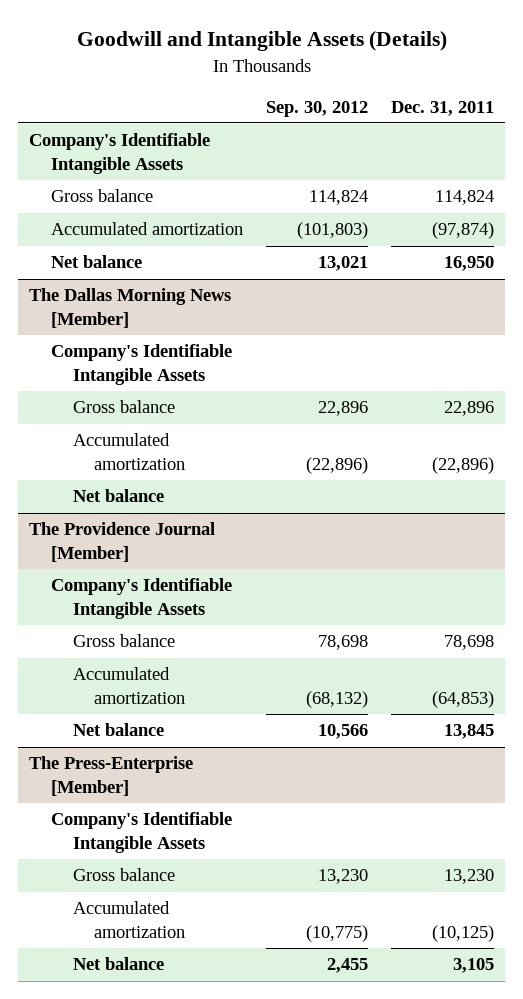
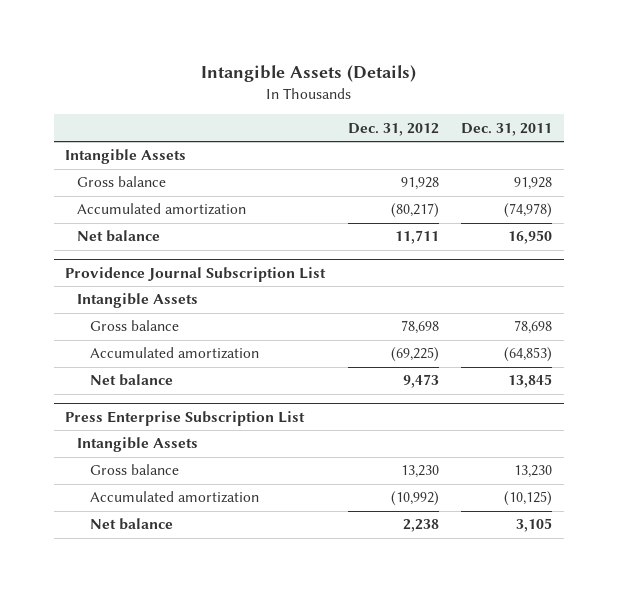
- Goodwill and Intangible Assets (Details)
+ Intangible Assets (Details)
- | Sep. 30, 2012 | Dec. 31, 2011
+ | Dec. 31, 2012 | Dec. 31, 2011
- Company's Identifiable Intangible Assets
- Gross balance | 114,824 | 114,824
- Accumulated amortization | (101,803) | (97,874)
+ Intangible Assets
+ Gross balance | 91,928 | 91,928
+ Accumulated amortization | (80,217) | (74,978)
- The Dallas Morning News [Member]
- Company's Identifiable Intangible Assets
- Gross balance | 22,896 | 22,896
- Accumulated amortization | (22,896) | (22,896)
- Net balance
- The Providence Journal [Member]
- Company's Identifiable Intangible Assets
+ Providence Journal Subscription List
+ Intangible Assets
- The Press-Enterprise [Member]
- Company's Identifiable Intangible Assets
+ Press Enterprise Subscription List
+ Intangible Assets

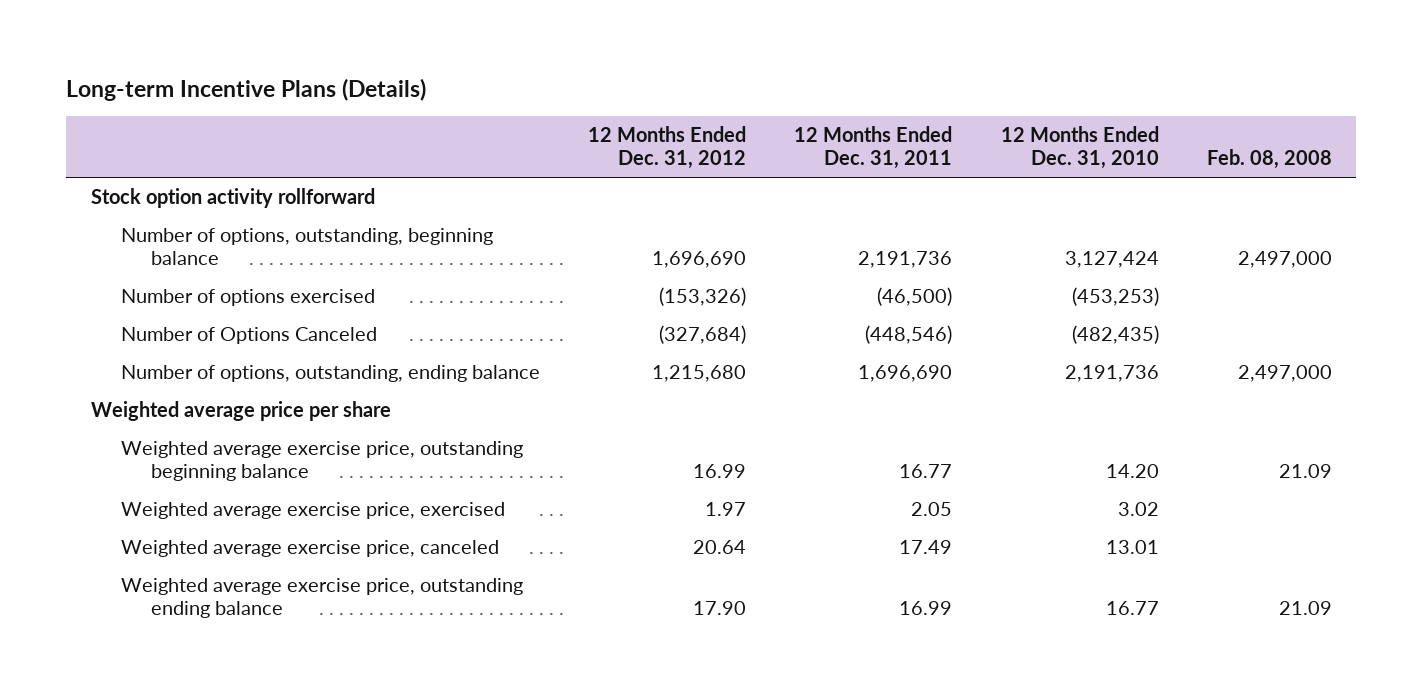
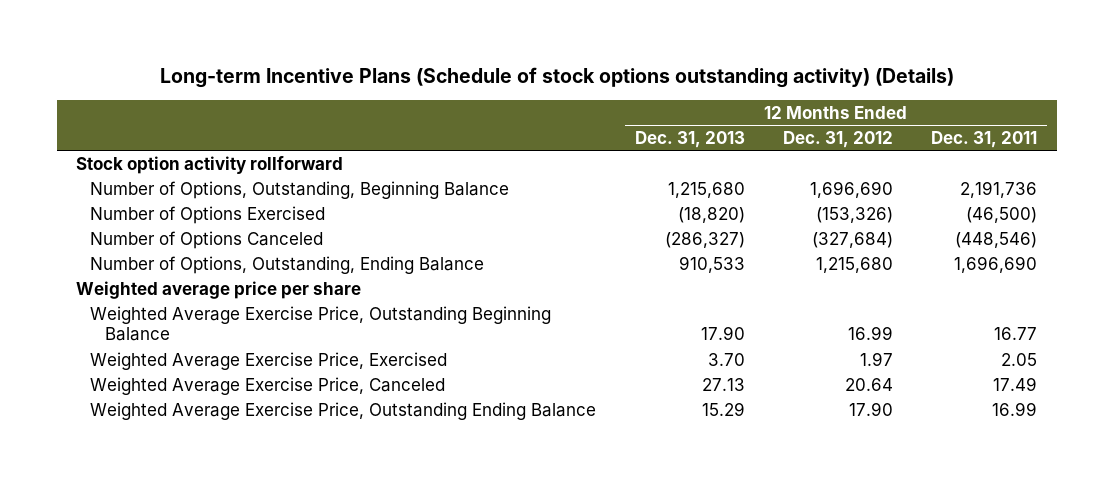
- Long-term Incentive Plans (Details)
+ Long-term Incentive Plans (Schedule of stock options outstanding activity) (Details)
- | 12 Months Ended Dec. 31, 2012 | 12 Months Ended Dec. 31, 2011 | 12 Months Ended Dec. 31, 2010 | Feb. 08, 2008
+ | 12 Months Ended Dec. 31, 2013 | 12 Months Ended Dec. 31, 2012 | 12 Months Ended Dec. 31, 2011
- Number of options, outstanding, beginning balance | 1,696,690 | 2,191,736 | 3,127,424 | 2,497,000
- Number of options exercised | (153,326) | (46,500) | (453,253) |
+ Number of Options, Outstanding, Beginning Balance | 1,215,680 | 1,696,690 | 2,191,736
+ Number of Options Exercised | (18,820) | (153,326) | (46,500)
- Number of options, outstanding, ending balance | 1,215,680 | 1,696,690 | 2,191,736 | 2,497,000
+ Number of Options, Outstanding, Ending Balance | 910,533 | 1,215,680 | 1,696,690
- Weighted average exercise price, outstanding beginning balance | 16.99 | 16.77 | 14.20 | 21.09
- Weighted average exercise price, exercised | 1.97 | 2.05 | 3.02 |
- Weighted average exercise price, canceled | 20.64 | 17.49 | 13.01 |
- Weighted average exercise price, outstanding ending balance | 17.90 | 16.99 | 16.77 | 21.09
+ Weighted Average Exercise Price, Outstanding Beginning Balance | 17.90 | 16.99 | 16.77
+ Weighted Average Exercise Price, Exercised | 3.70 | 1.97 | 2.05
+ Weighted Average Exercise Price, Canceled | 27.13 | 20.64 | 17.49
+ Weighted Average Exercise Price, Outstanding Ending Balance | 15.29 | 17.90 | 16.99

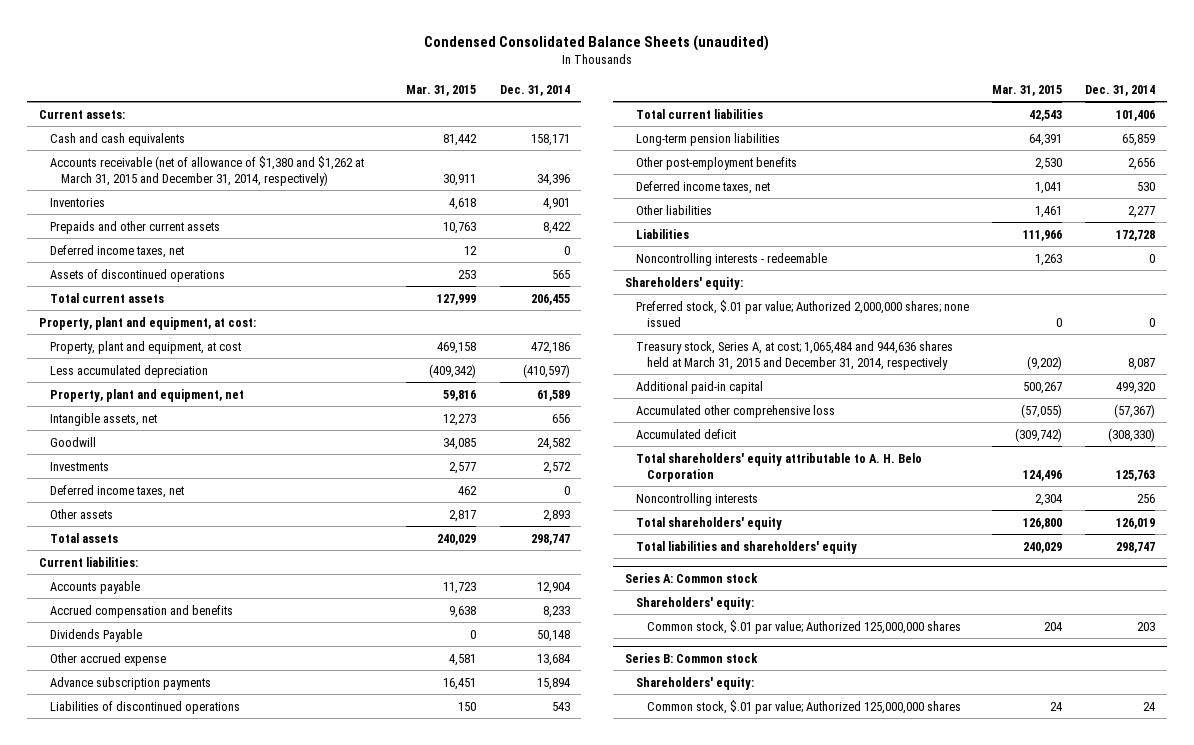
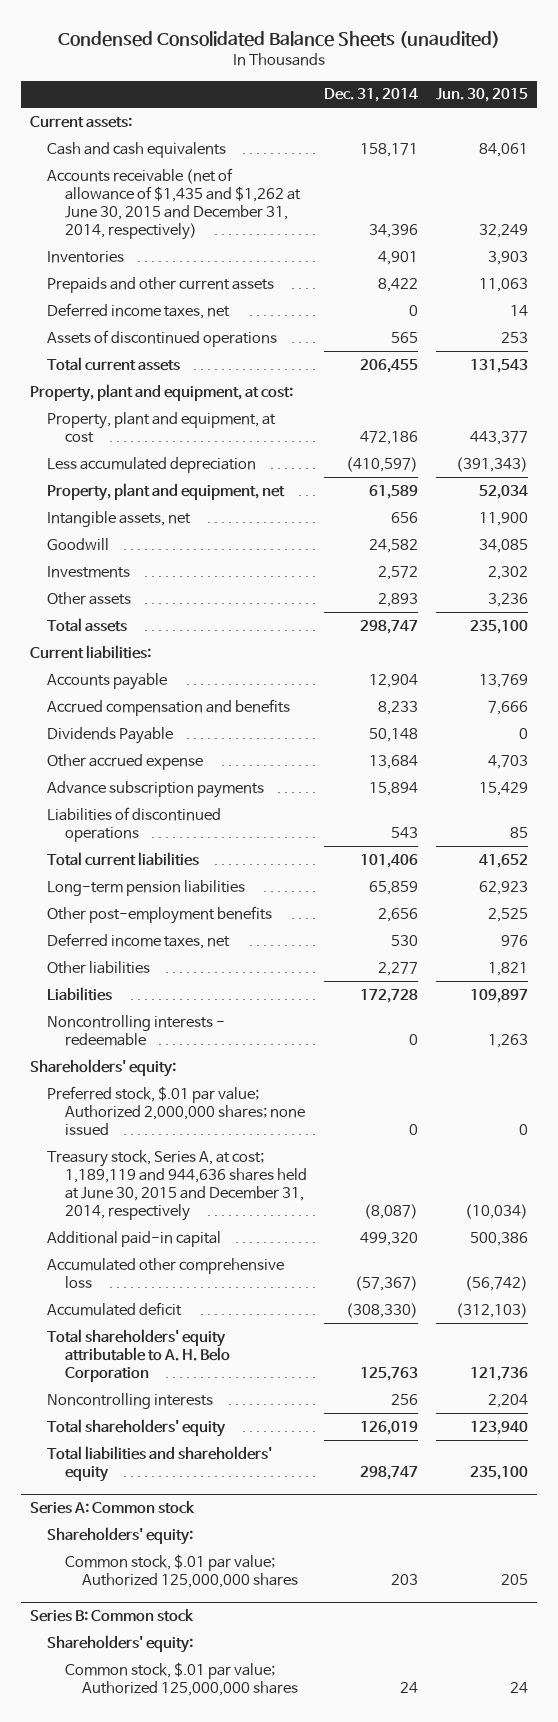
- | Mar. 31, 2015 | Dec. 31, 2014
+ | Dec. 31, 2014 | Jun. 30, 2015
- Accounts receivable (net of allowance of $1,380 and $1,262 at March 31, 2015 and December 31, 2014, respectively) | 30,911 | 34,396
+ Accounts receivable (net of allowance of $1,435 and $1,262 at June 30, 2015 and December 31, 2014, respectively) | 34,396 | 32,249
- Deferred income taxes, net | 462 | 0
- Treasury stock, Series A, at cost; 1,065,484 and 944,636 shares held at March 31, 2015 and December 31, 2014, respectively | (9,202) | 8,087
+ Treasury stock, Series A, at cost; 1,189,119 and 944,636 shares held at June 30, 2015 and December 31, 2014, respectively | (8,087) | (10,034)

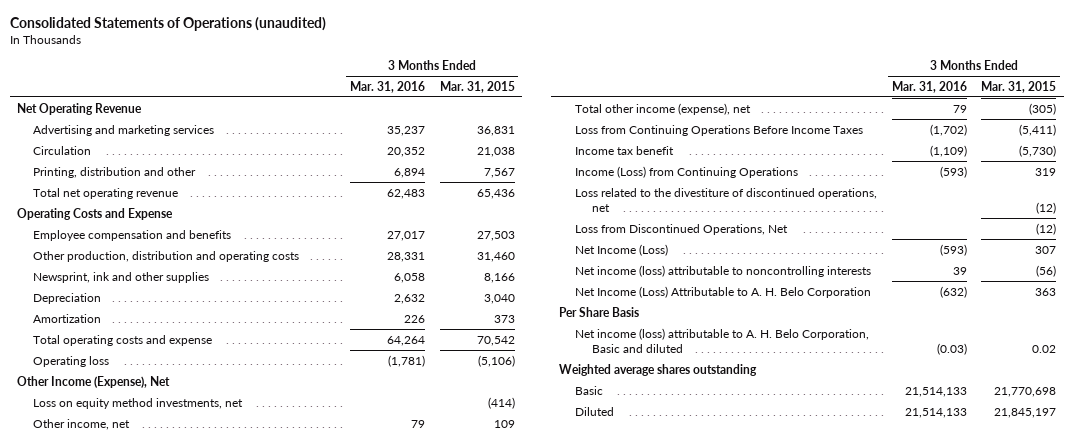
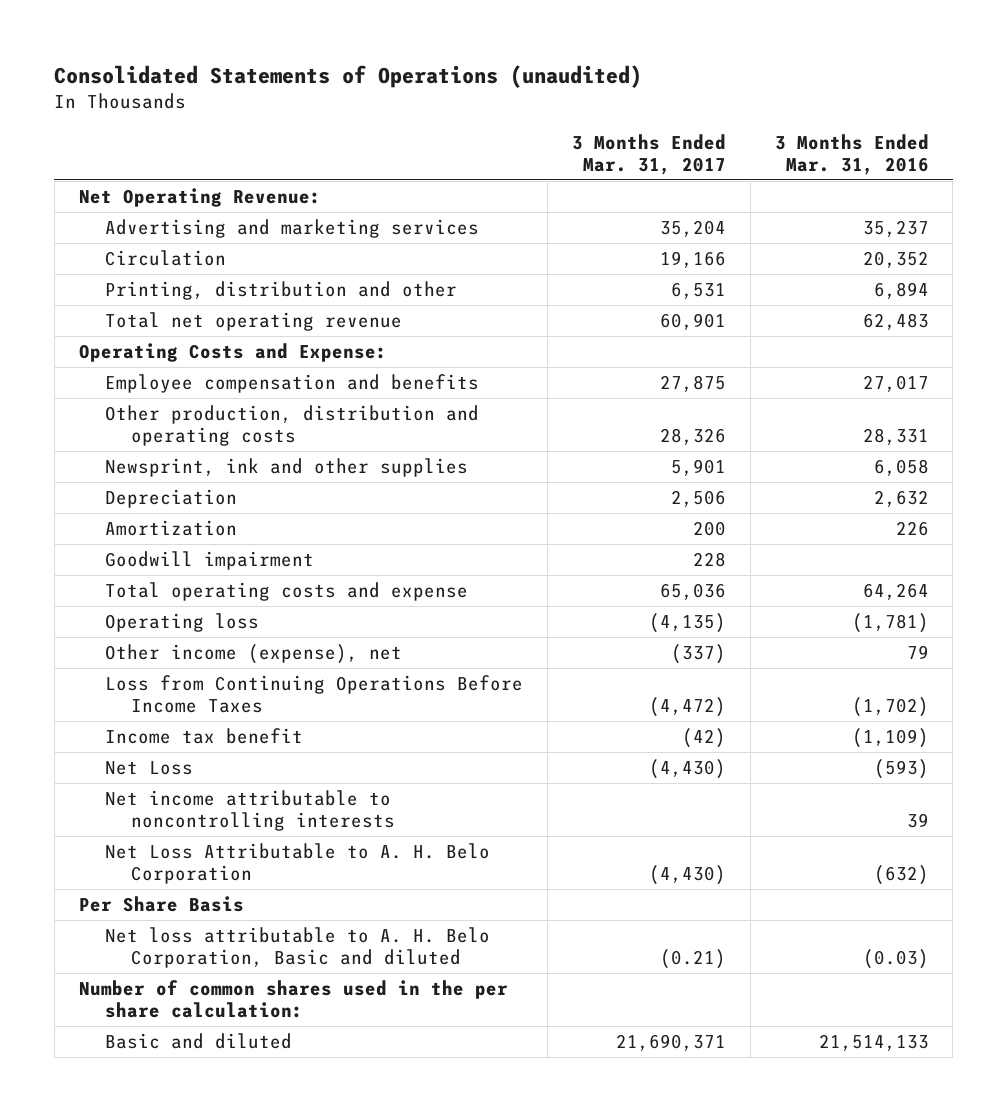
- | 3 Months Ended Mar. 31, 2016 | 3 Months Ended Mar. 31, 2015
+ | 3 Months Ended Mar. 31, 2017 | 3 Months Ended Mar. 31, 2016
- Net Operating Revenue
+ Net Operating Revenue:
- Operating Costs and Expense
+ Operating Costs and Expense:
+ Goodwill impairment | 228 |
- Other Income (Expense), Net
- Loss on equity method investments, net | | (414)
- Other income, net | 79 | 109
- Total other income (expense), net | 79 | (305)
+ Other income (expense), net | (337) | 79
- Income (Loss) from Continuing Operations | (593) | 319
- Loss related to the divestiture of discontinued operations, net | | (12)
- Loss from Discontinued Operations, Net | | (12)
- Net Income (Loss) | (593) | 307
- Net income (loss) attributable to noncontrolling interests | 39 | (56)
- Net Income (Loss) Attributable to A. H. Belo Corporation | (632) | 363
+ Net Loss | (4,430) | (593)
+ Net income attributable to noncontrolling interests | | 39
+ Net Loss Attributable to A. H. Belo Corporation | (4,430) | (632)
- Net income (loss) attributable to A. H. Belo Corporation, Basic and diluted | (0.03) | 0.02
- Weighted average shares outstanding
- Basic | 21,514,133 | 21,770,698
- Diluted | 21,514,133 | 21,845,197
+ Net loss attributable to A. H. Belo Corporation, Basic and diluted | (0.21) | (0.03)
+ Number of common shares used in the per share calculation:
+ Basic and diluted | 21,690,371 | 21,514,133

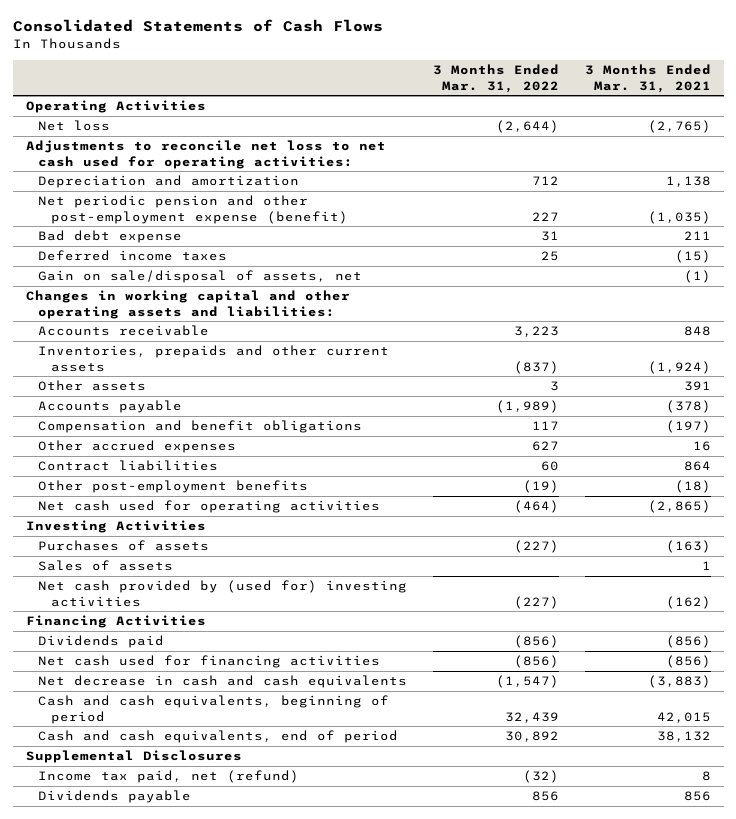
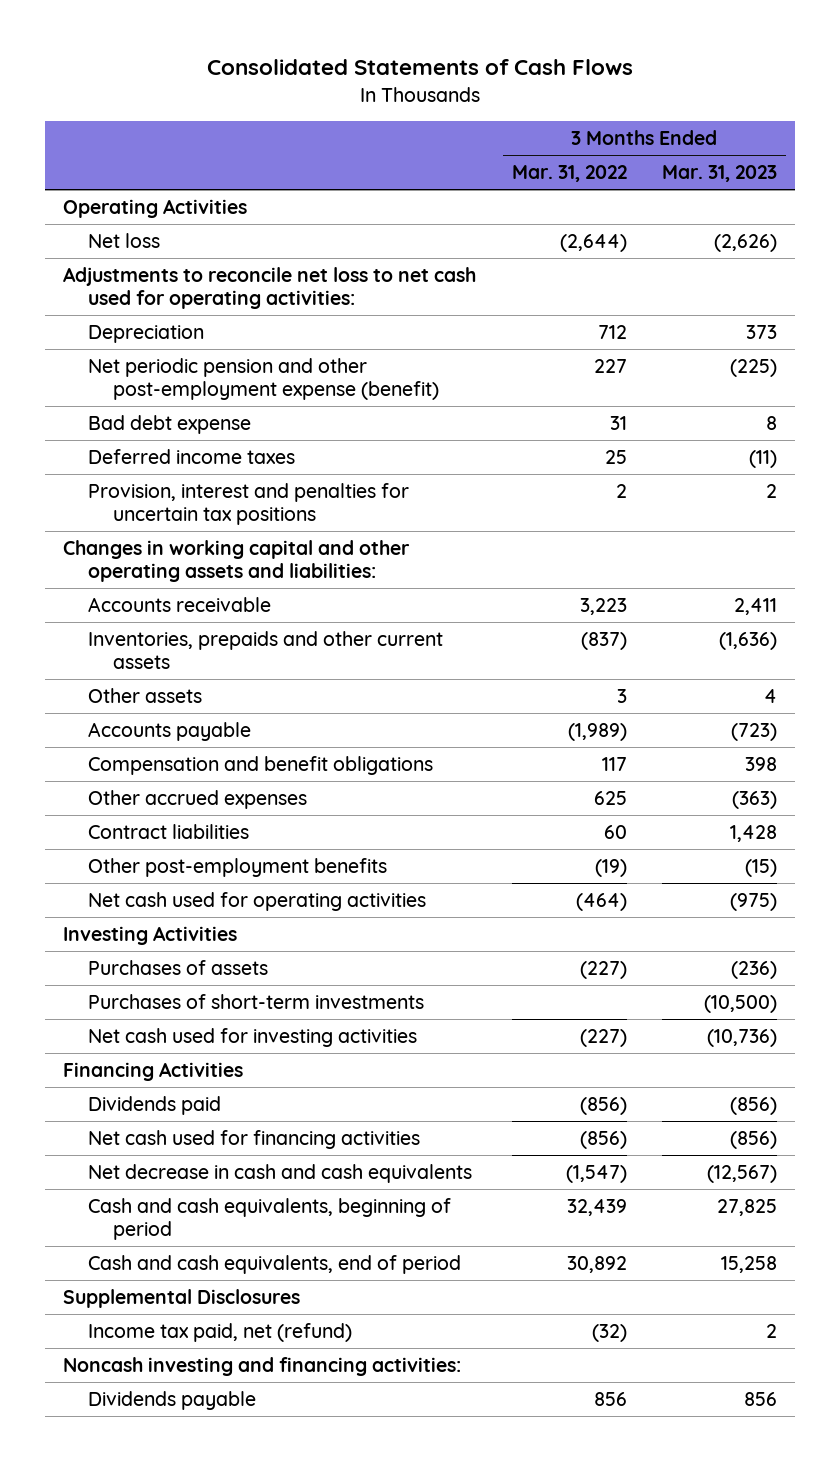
- | 3 Months Ended Mar. 31, 2022 | 3 Months Ended Mar. 31, 2021
+ | 3 Months Ended Mar. 31, 2022 | 3 Months Ended Mar. 31, 2023
- Depreciation and amortization | 712 | 1,138
+ Depreciation | 712 | 373
- Gain on sale/disposal of assets, net | | (1)
+ Provision, interest and penalties for uncertain tax positions | 2 | 2
- Other accrued expenses | 627 | 16
+ Other accrued expenses | 625 | (363)
- Sales of assets | | 1
- Net cash provided by (used for) investing activities | (227) | (162)
+ Purchases of short-term investments | | (10,500)
+ Net cash used for investing activities | (227) | (10,736)
+ Noncash investing and financing activities:

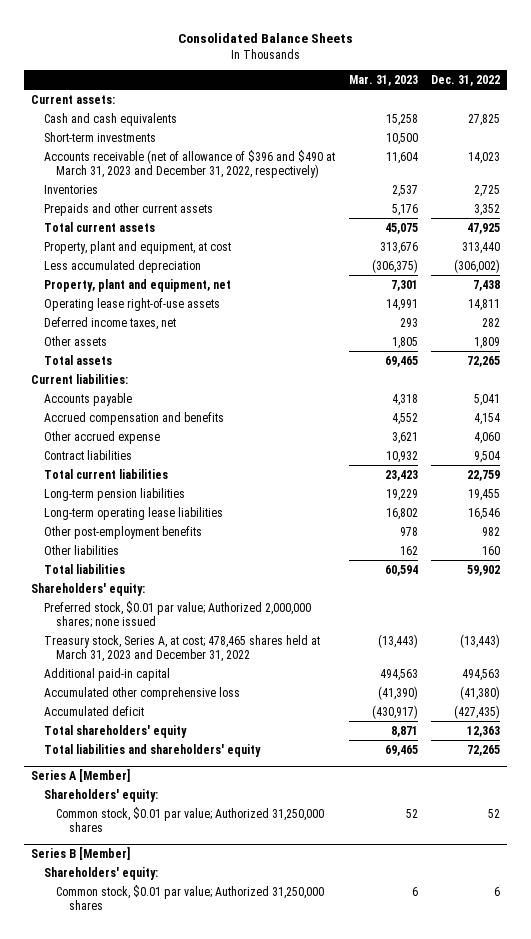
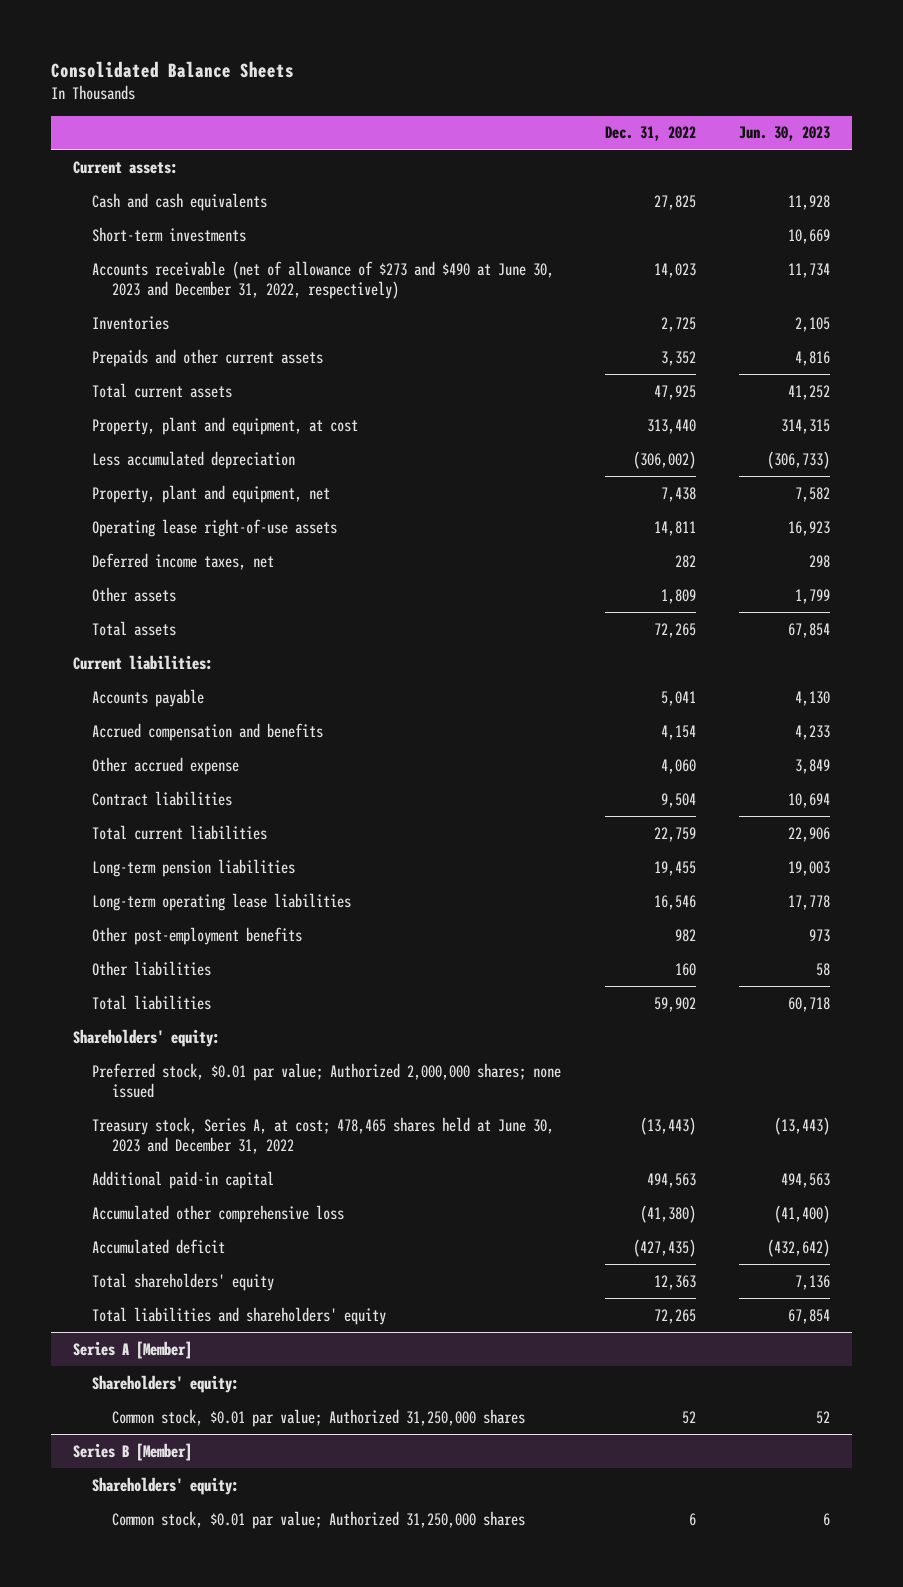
- | Mar. 31, 2023 | Dec. 31, 2022
+ | Dec. 31, 2022 | Jun. 30, 2023
- Accounts receivable (net of allowance of $396 and $490 at March 31, 2023 and December 31, 2022, respectively) | 11,604 | 14,023
+ Accounts receivable (net of allowance of $273 and $490 at June 30, 2023 and December 31, 2022, respectively) | 14,023 | 11,734
- Treasury stock, Series A, at cost; 478,465 shares held at March 31, 2023 and December 31, 2022 | (13,443) | (13,443)
+ Treasury stock, Series A, at cost; 478,465 shares held at June 30, 2023 and December 31, 2022 | (13,443) | (13,443)

